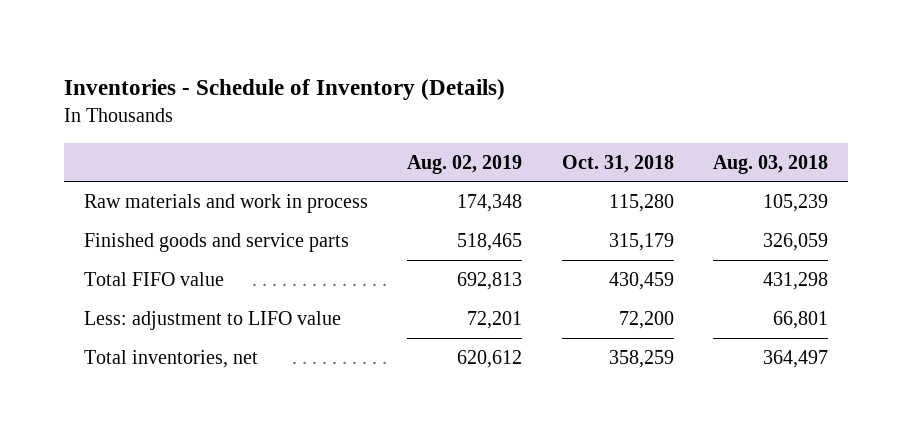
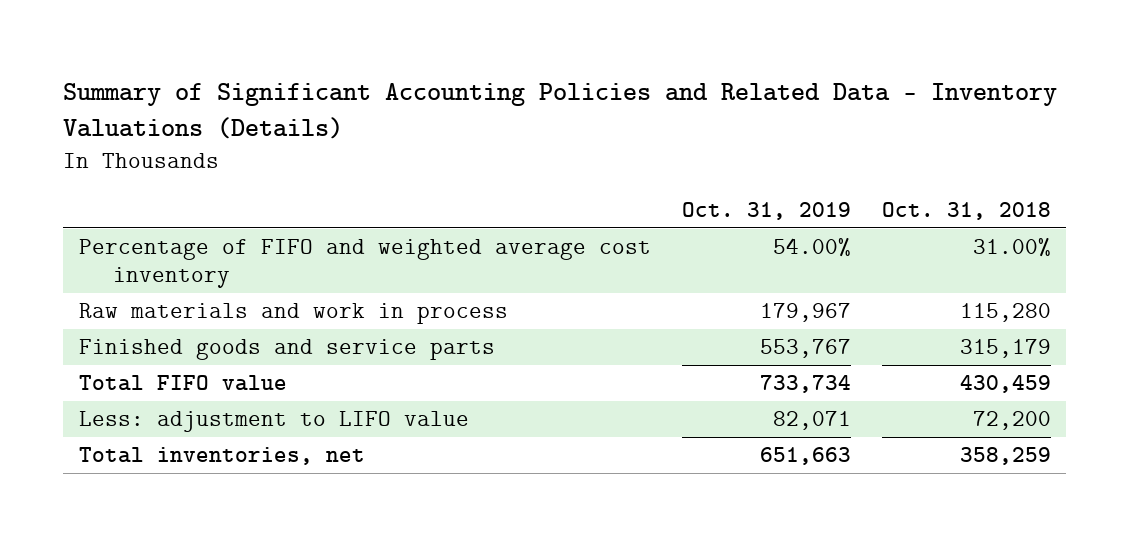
- Inventories - Schedule of Inventory (Details)
+ Summary of Significant Accounting Policies and Related Data - Inventory Valuations (Details)
- | Aug. 02, 2019 | Oct. 31, 2018 | Aug. 03, 2018
+ | Oct. 31, 2019 | Oct. 31, 2018
+ Percentage of FIFO and weighted average cost inventory | 54.00% | 31.00%

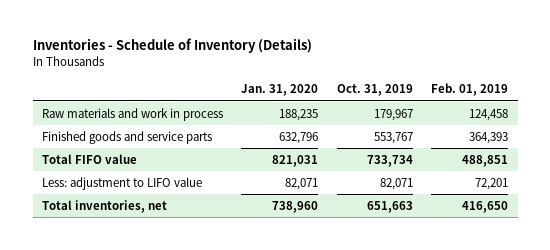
- Summary of Significant Accounting Policies and Related Data - Inventory Valuations (Details)
+ Inventories - Schedule of Inventory (Details)
- | Oct. 31, 2019 | Oct. 31, 2018
+ | Jan. 31, 2020 | Oct. 31, 2019 | Feb. 01, 2019
- Percentage of FIFO and weighted average cost inventory | 54.00% | 31.00%

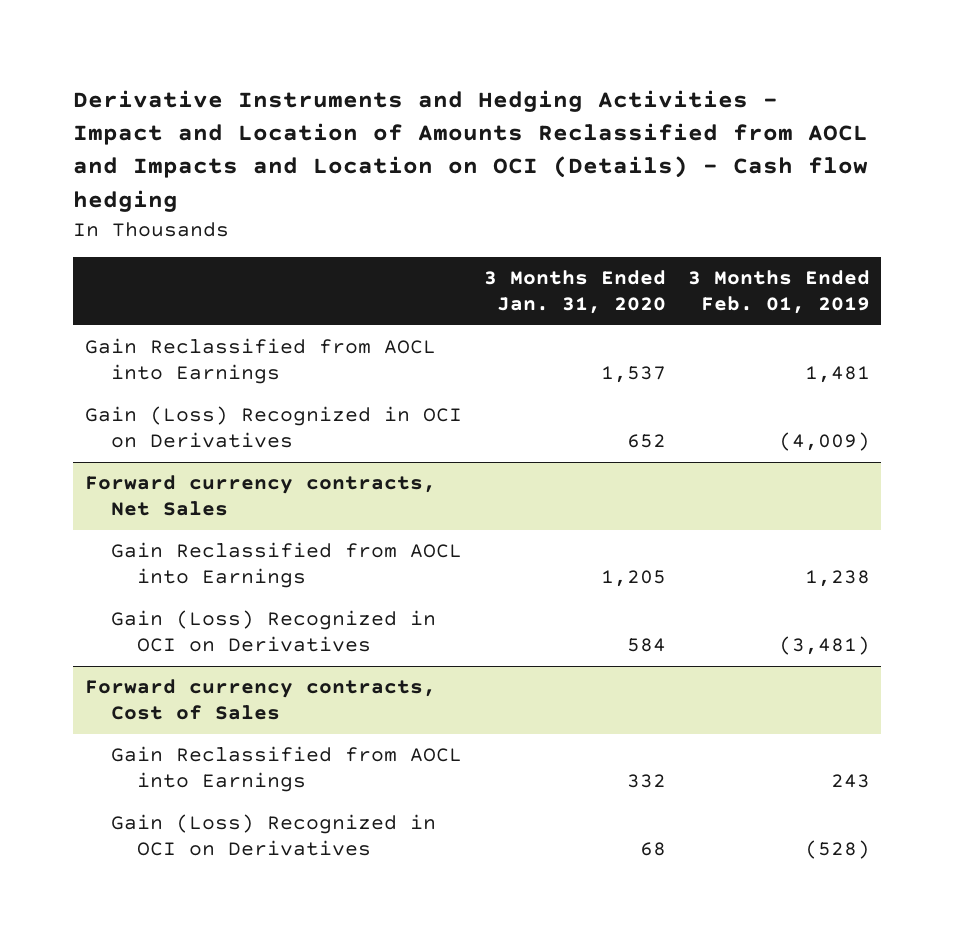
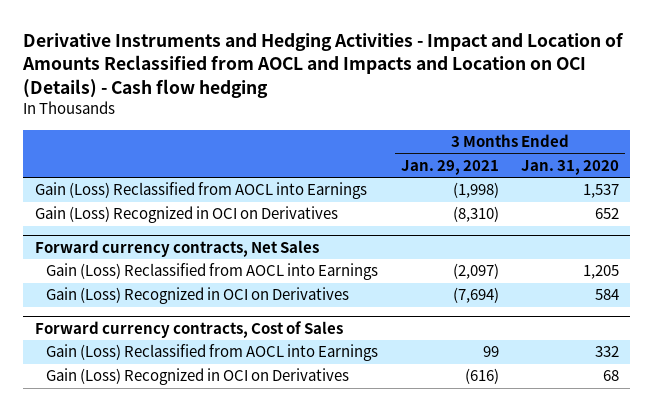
- | 3 Months Ended Jan. 31, 2020 | 3 Months Ended Feb. 01, 2019
+ | 3 Months Ended Jan. 29, 2021 | 3 Months Ended Jan. 31, 2020
- Gain Reclassified from AOCL into Earnings | 1,537 | 1,481
+ Gain (Loss) Reclassified from AOCL into Earnings | (1,998) | 1,537
@ Forward currency contracts, Net Sales
- Gain Reclassified from AOCL into Earnings | 1,205 | 1,238
+ Gain (Loss) Reclassified from AOCL into Earnings | (2,097) | 1,205
@ Forward currency contracts, Cost of Sales
- Gain Reclassified from AOCL into Earnings | 332 | 243
+ Gain (Loss) Reclassified from AOCL into Earnings | 99 | 332

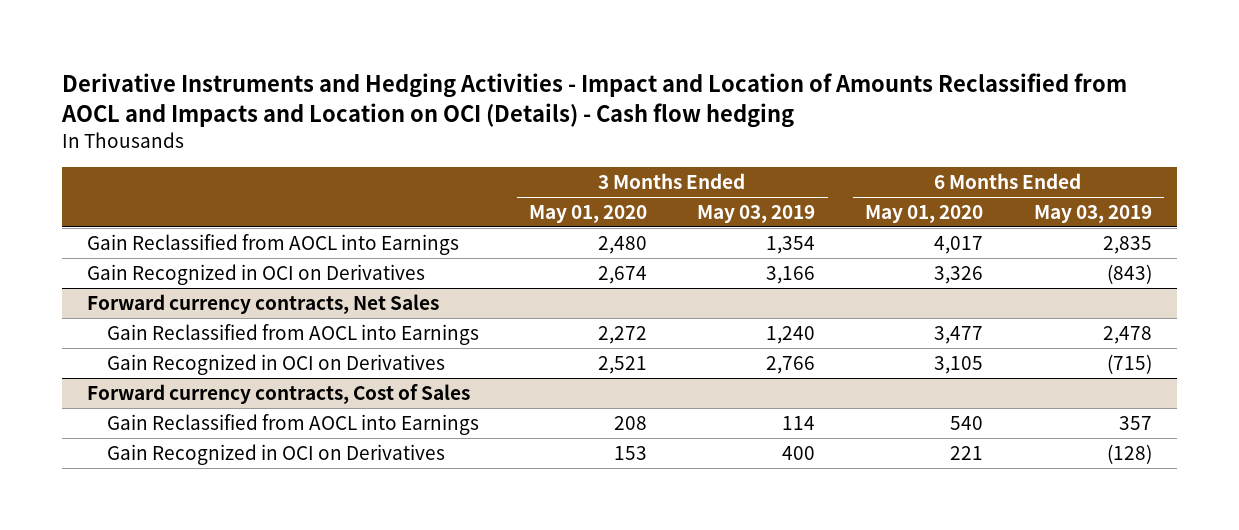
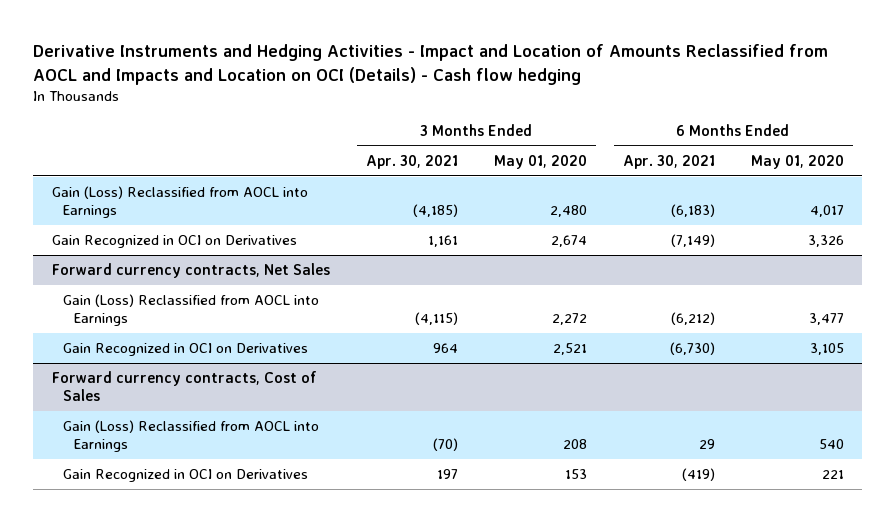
- | 3 Months Ended May 01, 2020 | 3 Months Ended May 03, 2019 | 6 Months Ended May 01, 2020 | 6 Months Ended May 03, 2019
+ | 3 Months Ended Apr. 30, 2021 | 3 Months Ended May 01, 2020 | 6 Months Ended Apr. 30, 2021 | 6 Months Ended May 01, 2020
- Gain Reclassified from AOCL into Earnings | 2,480 | 1,354 | 4,017 | 2,835
+ Gain (Loss) Reclassified from AOCL into Earnings | (4,185) | 2,480 | (6,183) | 4,017
@ Forward currency contracts, Net Sales
- Gain Reclassified from AOCL into Earnings | 2,272 | 1,240 | 3,477 | 2,478
+ Gain (Loss) Reclassified from AOCL into Earnings | (4,115) | 2,272 | (6,212) | 3,477
@ Forward currency contracts, Cost of Sales
- Gain Reclassified from AOCL into Earnings | 208 | 114 | 540 | 357
+ Gain (Loss) Reclassified from AOCL into Earnings | (70) | 208 | 29 | 540

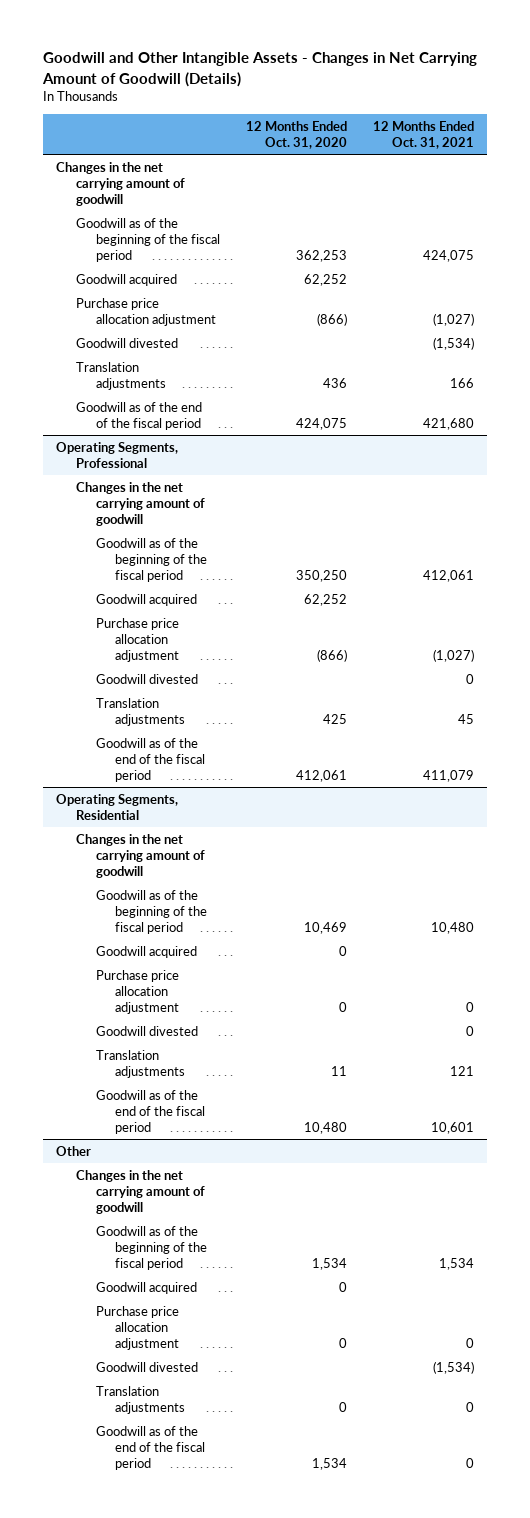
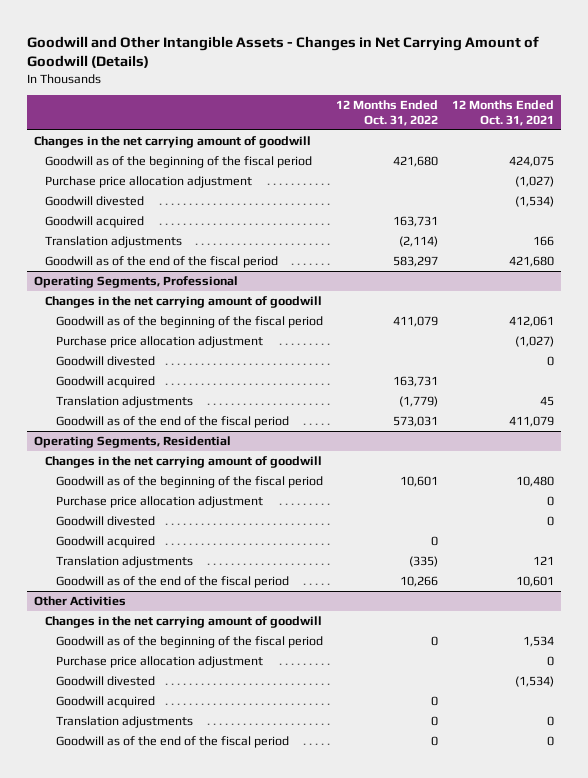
- | 12 Months Ended Oct. 31, 2020 | 12 Months Ended Oct. 31, 2021
+ | 12 Months Ended Oct. 31, 2022 | 12 Months Ended Oct. 31, 2021
moved down: Goodwill acquired | 163,731 |
@ Operating Segments, Professional
moved down: Goodwill acquired | 163,731 |
@ Operating Segments, Residential
moved down: Goodwill acquired | 0 |
- Other
+ Other Activities
- Goodwill acquired | 0 |
+ Goodwill acquired | 0 |

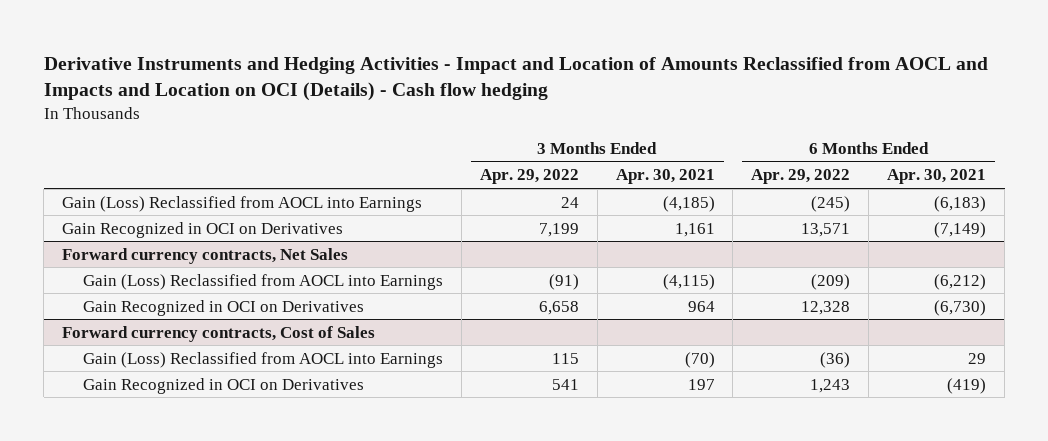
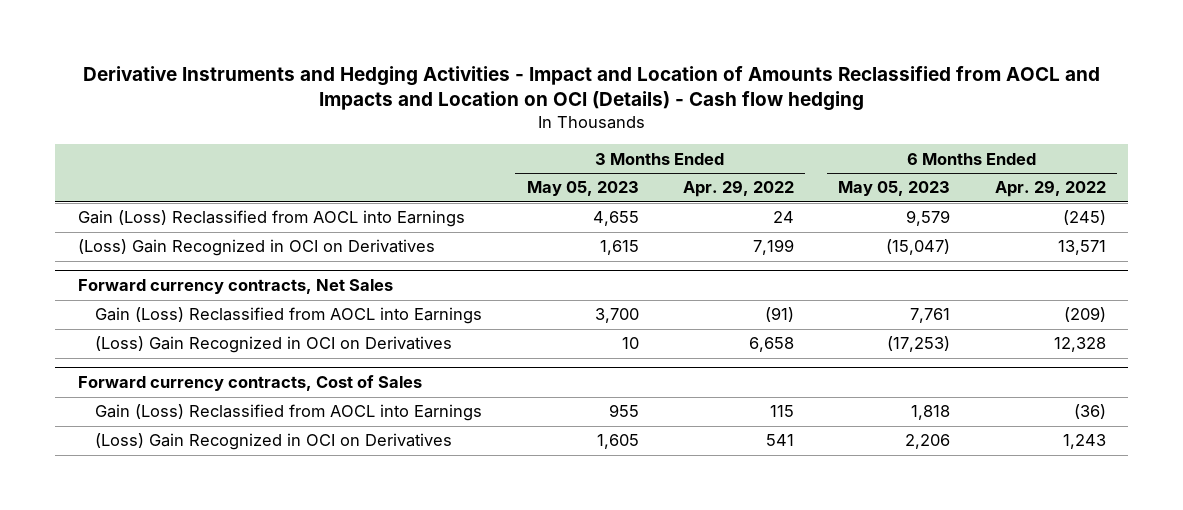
- | 3 Months Ended Apr. 29, 2022 | 3 Months Ended Apr. 30, 2021 | 6 Months Ended Apr. 29, 2022 | 6 Months Ended Apr. 30, 2021
+ | 3 Months Ended May 05, 2023 | 3 Months Ended Apr. 29, 2022 | 6 Months Ended May 05, 2023 | 6 Months Ended Apr. 29, 2022
- Gain Recognized in OCI on Derivatives | 7,199 | 1,161 | 13,571 | (7,149)
+ (Loss) Gain Recognized in OCI on Derivatives | 1,615 | 7,199 | (15,047) | 13,571
@ Forward currency contracts, Net Sales
- Gain Recognized in OCI on Derivatives | 6,658 | 964 | 12,328 | (6,730)
+ (Loss) Gain Recognized in OCI on Derivatives | 10 | 6,658 | (17,253) | 12,328
@ Forward currency contracts, Cost of Sales
- Gain Recognized in OCI on Derivatives | 541 | 197 | 1,243 | (419)
+ (Loss) Gain Recognized in OCI on Derivatives | 1,605 | 541 | 2,206 | 1,243

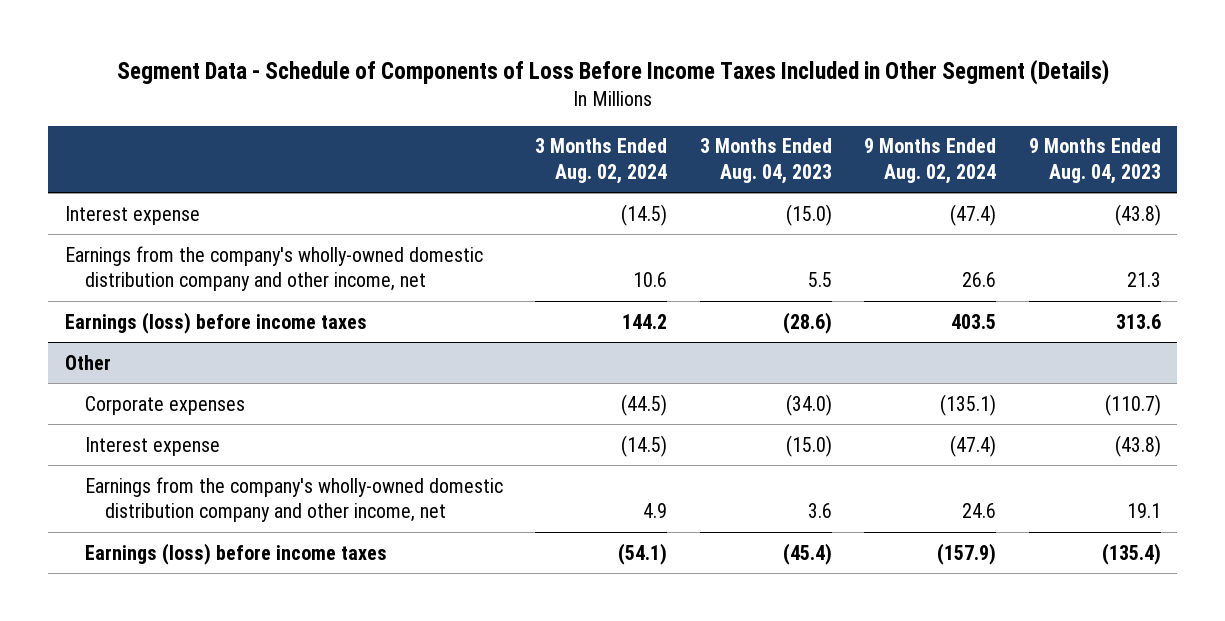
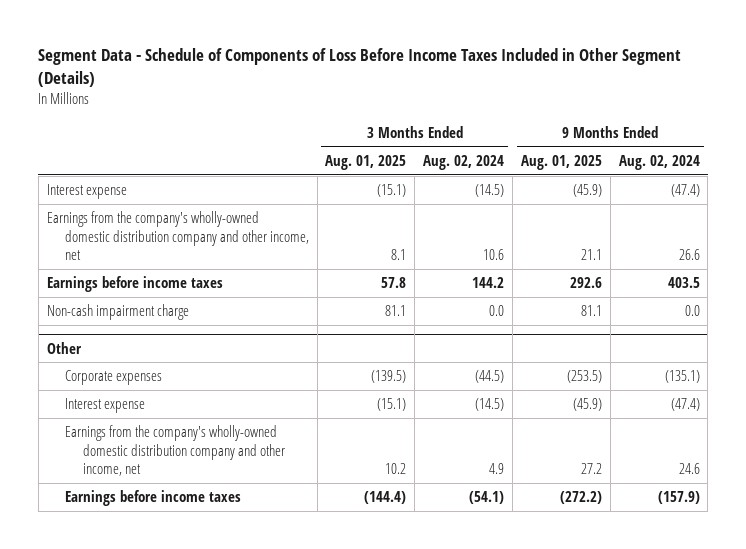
- | 3 Months Ended Aug. 02, 2024 | 3 Months Ended Aug. 04, 2023 | 9 Months Ended Aug. 02, 2024 | 9 Months Ended Aug. 04, 2023
+ | 3 Months Ended Aug. 01, 2025 | 3 Months Ended Aug. 02, 2024 | 9 Months Ended Aug. 01, 2025 | 9 Months Ended Aug. 02, 2024
- Earnings (loss) before income taxes | 144.2 | (28.6) | 403.5 | 313.6
+ Earnings before income taxes | 57.8 | 144.2 | 292.6 | 403.5
+ Non-cash impairment charge | 81.1 | 0.0 | 81.1 | 0.0
@ Other
- Earnings (loss) before income taxes | (54.1) | (45.4) | (157.9) | (135.4)
+ Earnings before income taxes | (144.4) | (54.1) | (272.2) | (157.9)

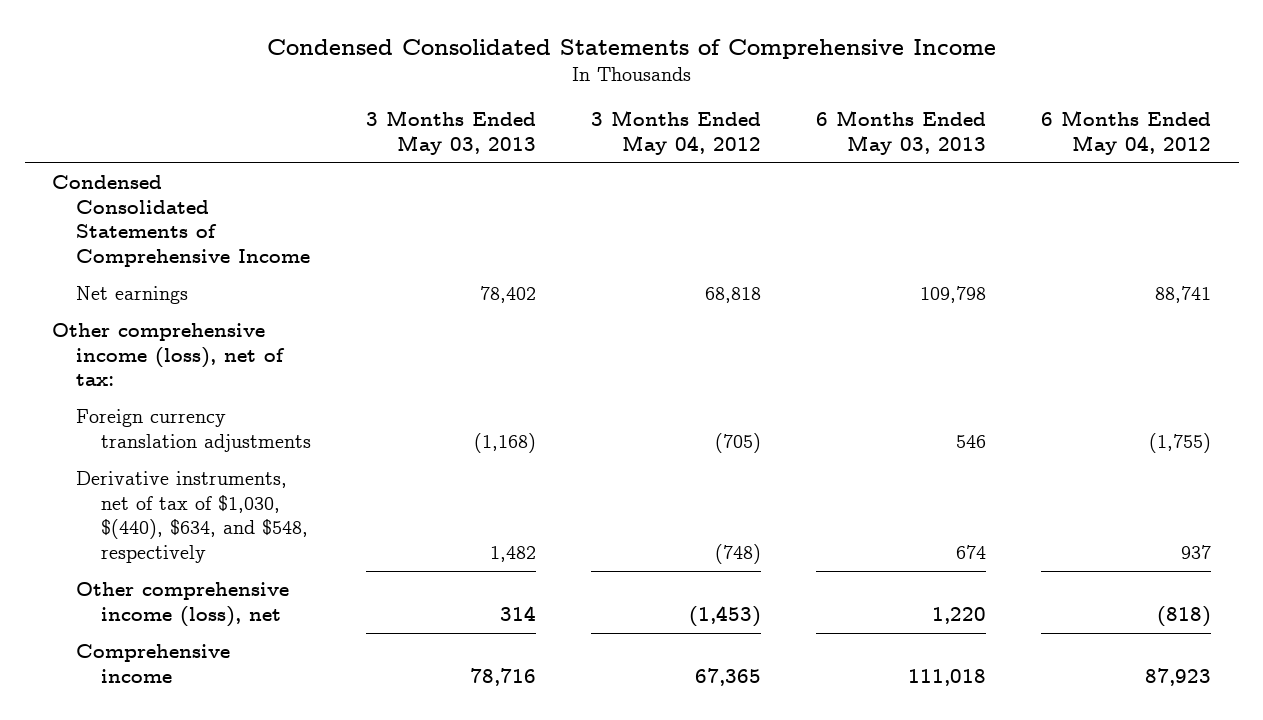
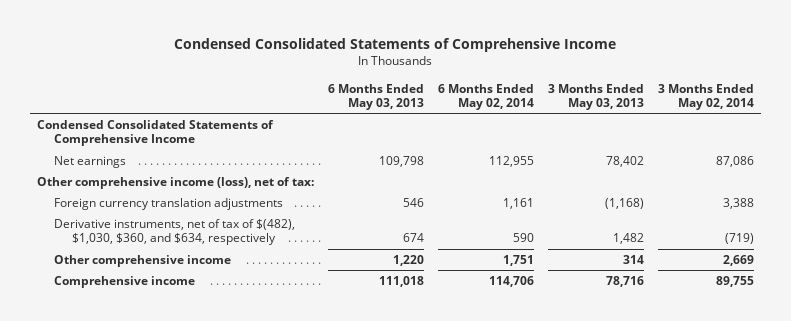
- | 3 Months Ended May 03, 2013 | 3 Months Ended May 04, 2012 | 6 Months Ended May 03, 2013 | 6 Months Ended May 04, 2012
+ | 6 Months Ended May 03, 2013 | 6 Months Ended May 02, 2014 | 3 Months Ended May 03, 2013 | 3 Months Ended May 02, 2014
- Derivative instruments, net of tax of $1,030, $(440), $634, and $548, respectively | 1,482 | (748) | 674 | 937
- Other comprehensive income (loss), net | 314 | (1,453) | 1,220 | (818)
+ Derivative instruments, net of tax of $(482), $1,030, $360, and $634, respectively | 674 | 590 | 1,482 | (719)
+ Other comprehensive income | 1,220 | 1,751 | 314 | 2,669

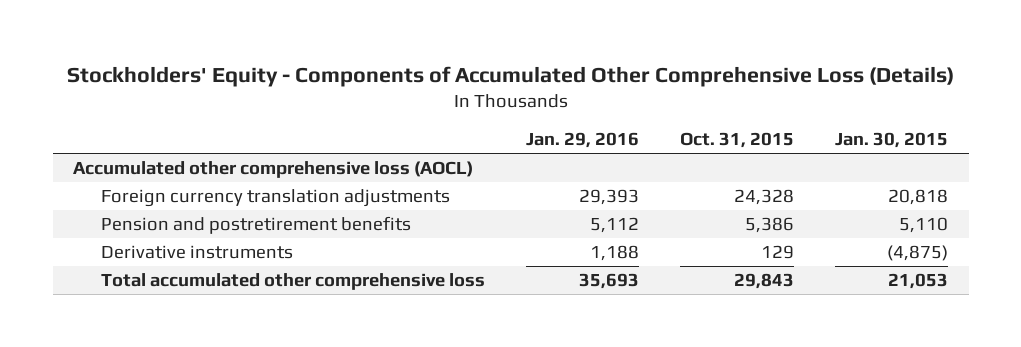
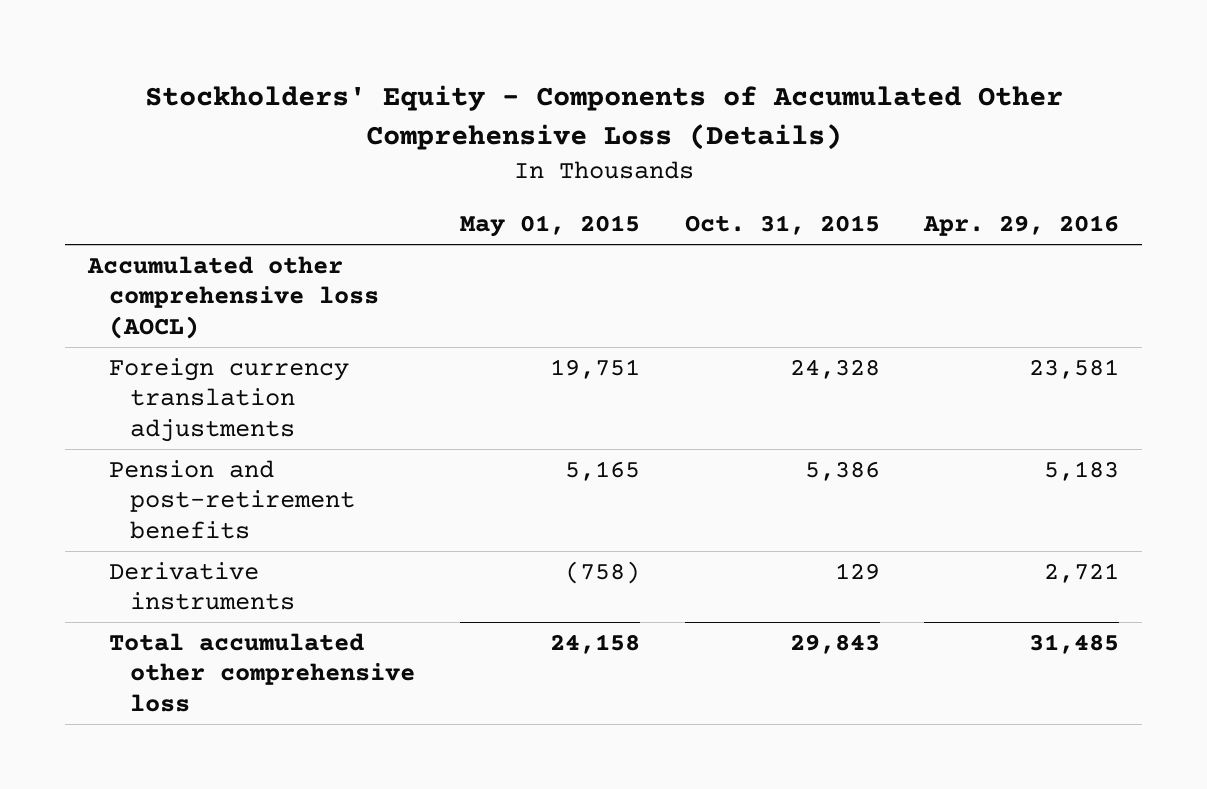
- | Jan. 29, 2016 | Oct. 31, 2015 | Jan. 30, 2015
+ | May 01, 2015 | Oct. 31, 2015 | Apr. 29, 2016
- Pension and postretirement benefits | 5,112 | 5,386 | 5,110
+ Pension and post-retirement benefits | 5,165 | 5,386 | 5,183

